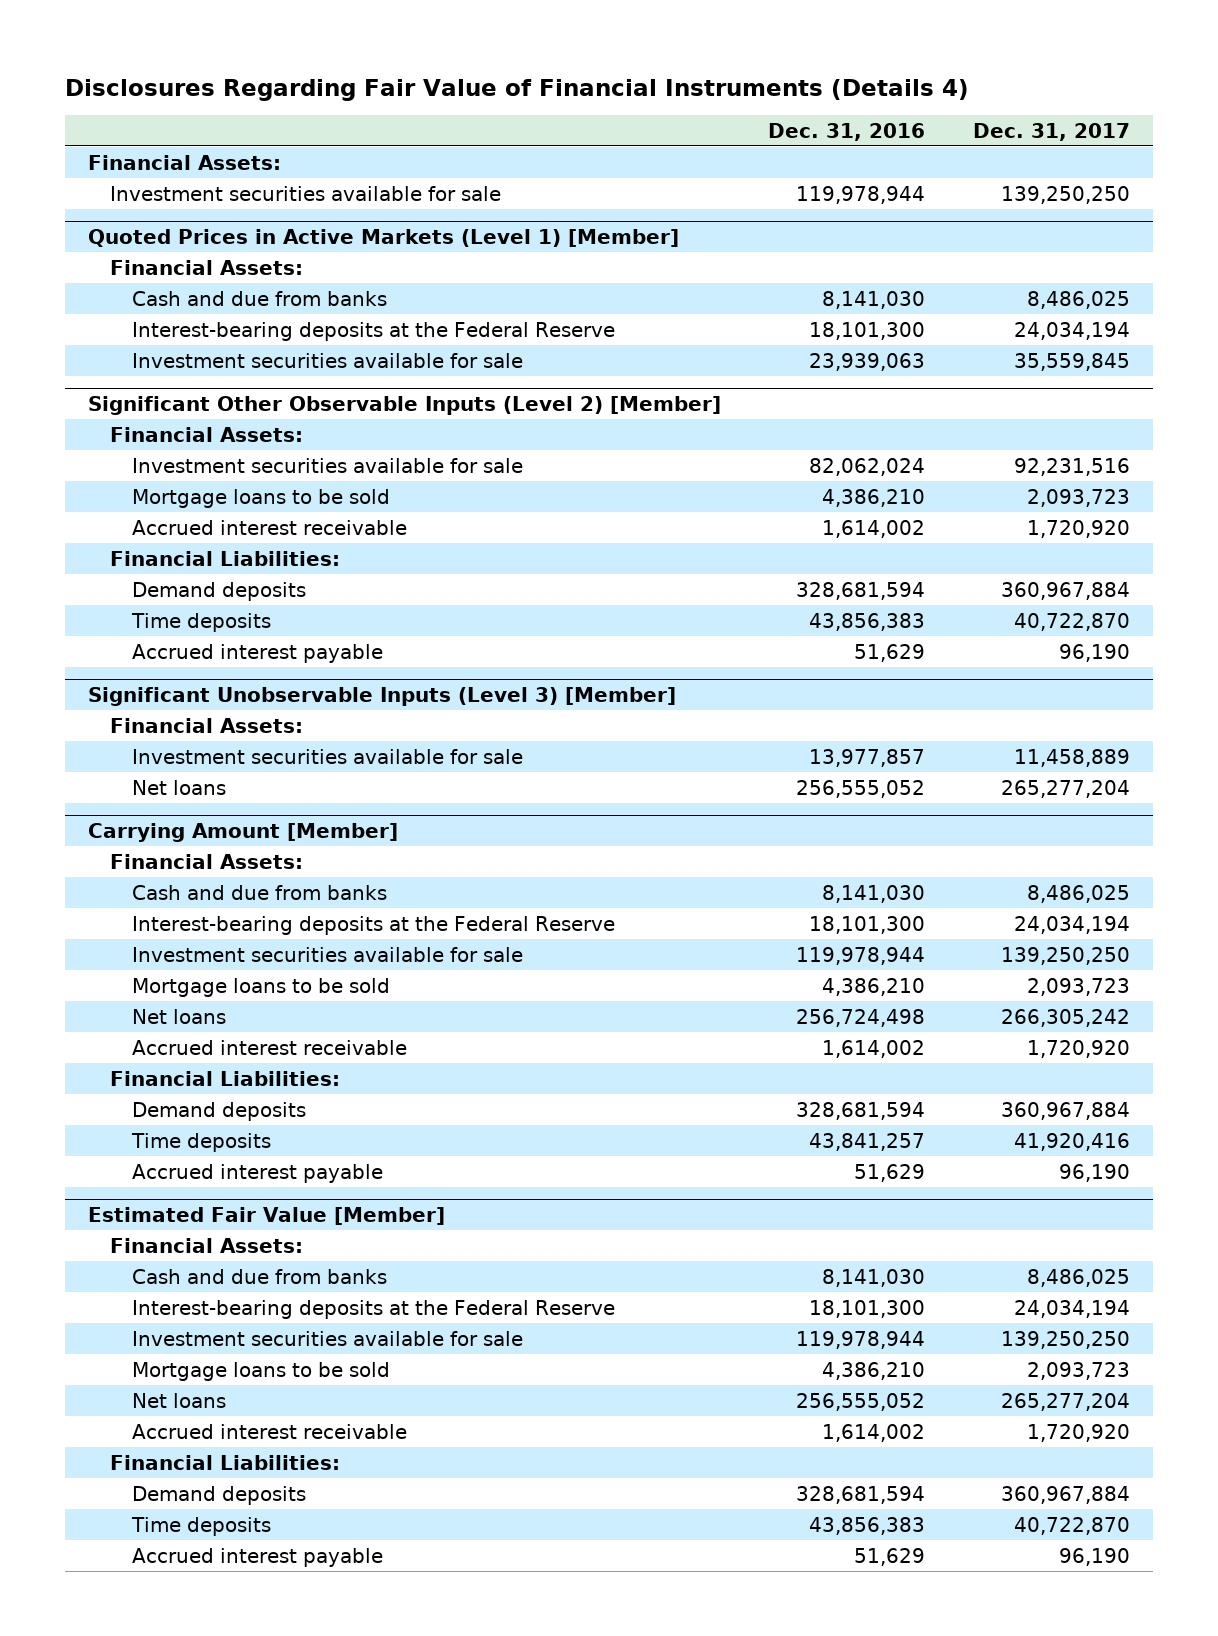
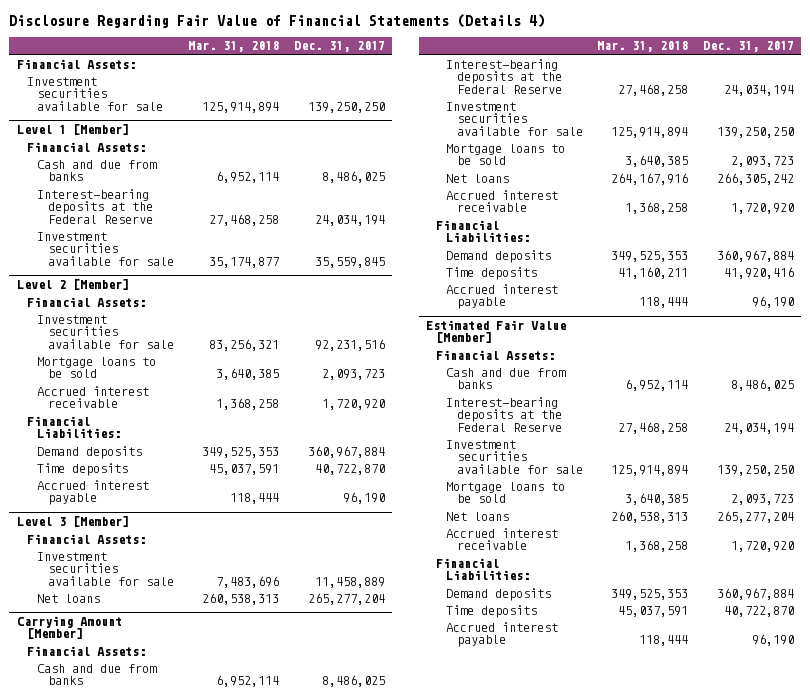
- Disclosures Regarding Fair Value of Financial Instruments (Details 4)
+ Disclosure Regarding Fair Value of Financial Statements (Details 4)
- | Dec. 31, 2016 | Dec. 31, 2017
+ | Mar. 31, 2018 | Dec. 31, 2017
- Quoted Prices in Active Markets (Level 1) [Member]
+ Level 1 [Member]
- Significant Other Observable Inputs (Level 2) [Member]
+ Level 2 [Member]
- Significant Unobservable Inputs (Level 3) [Member]
+ Level 3 [Member]

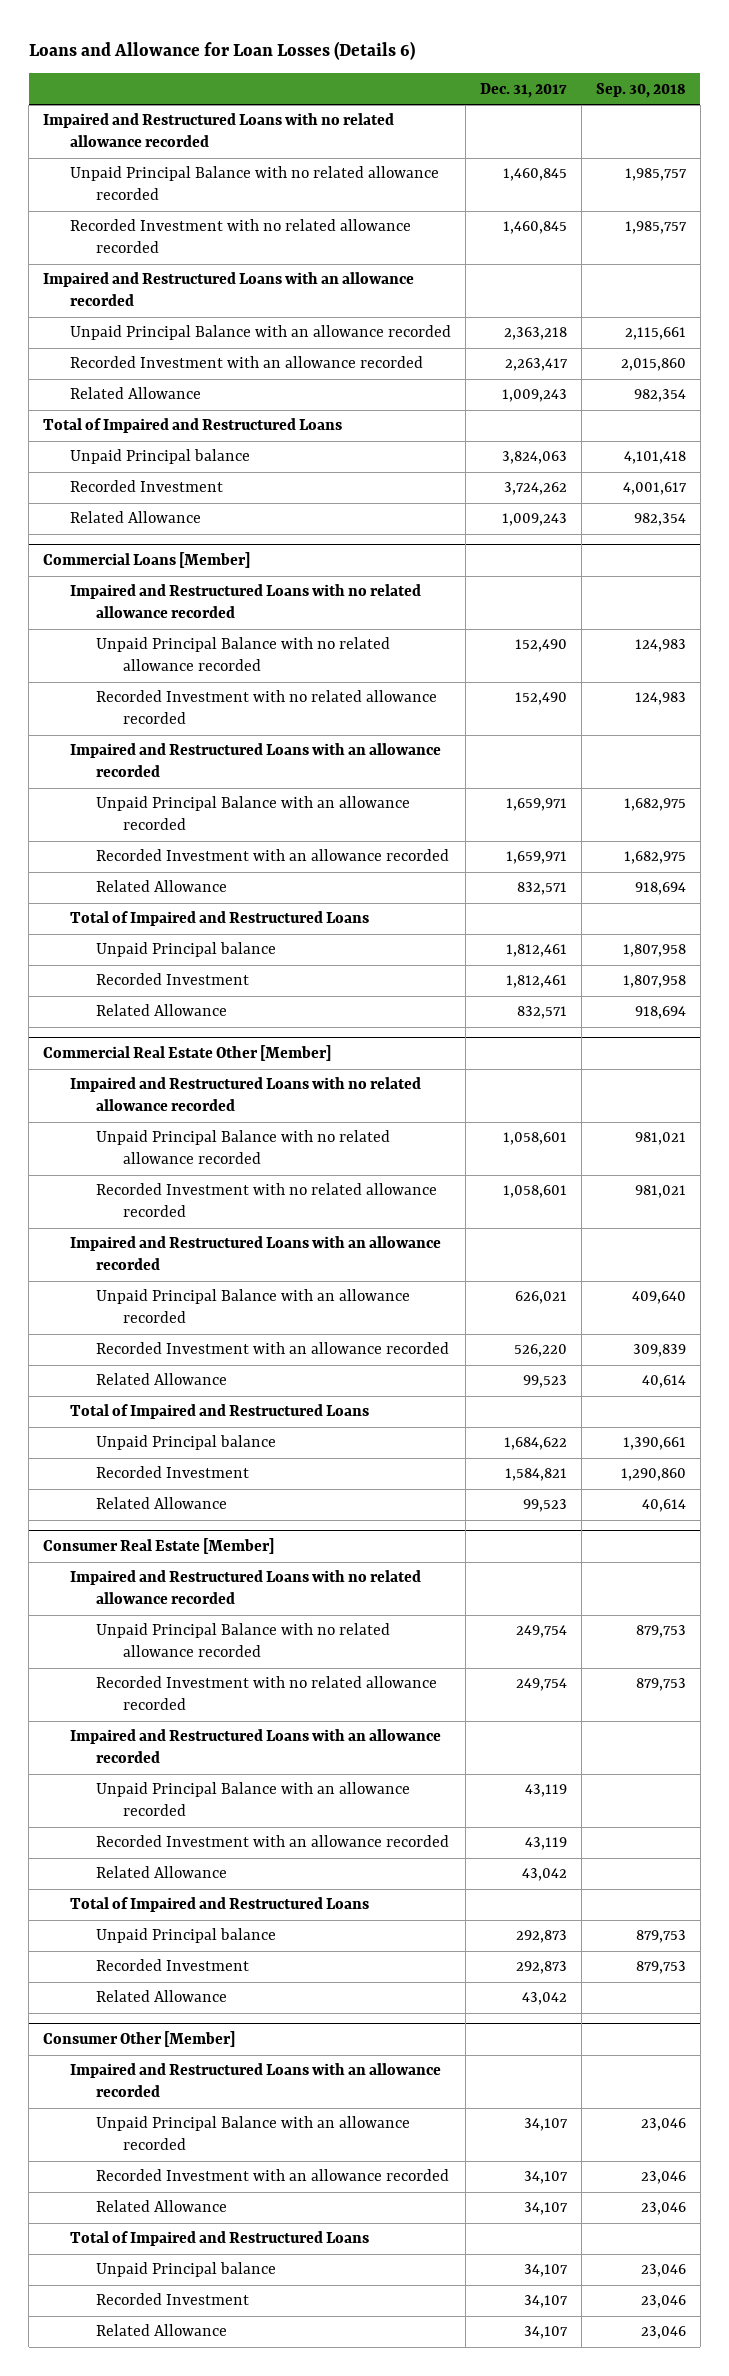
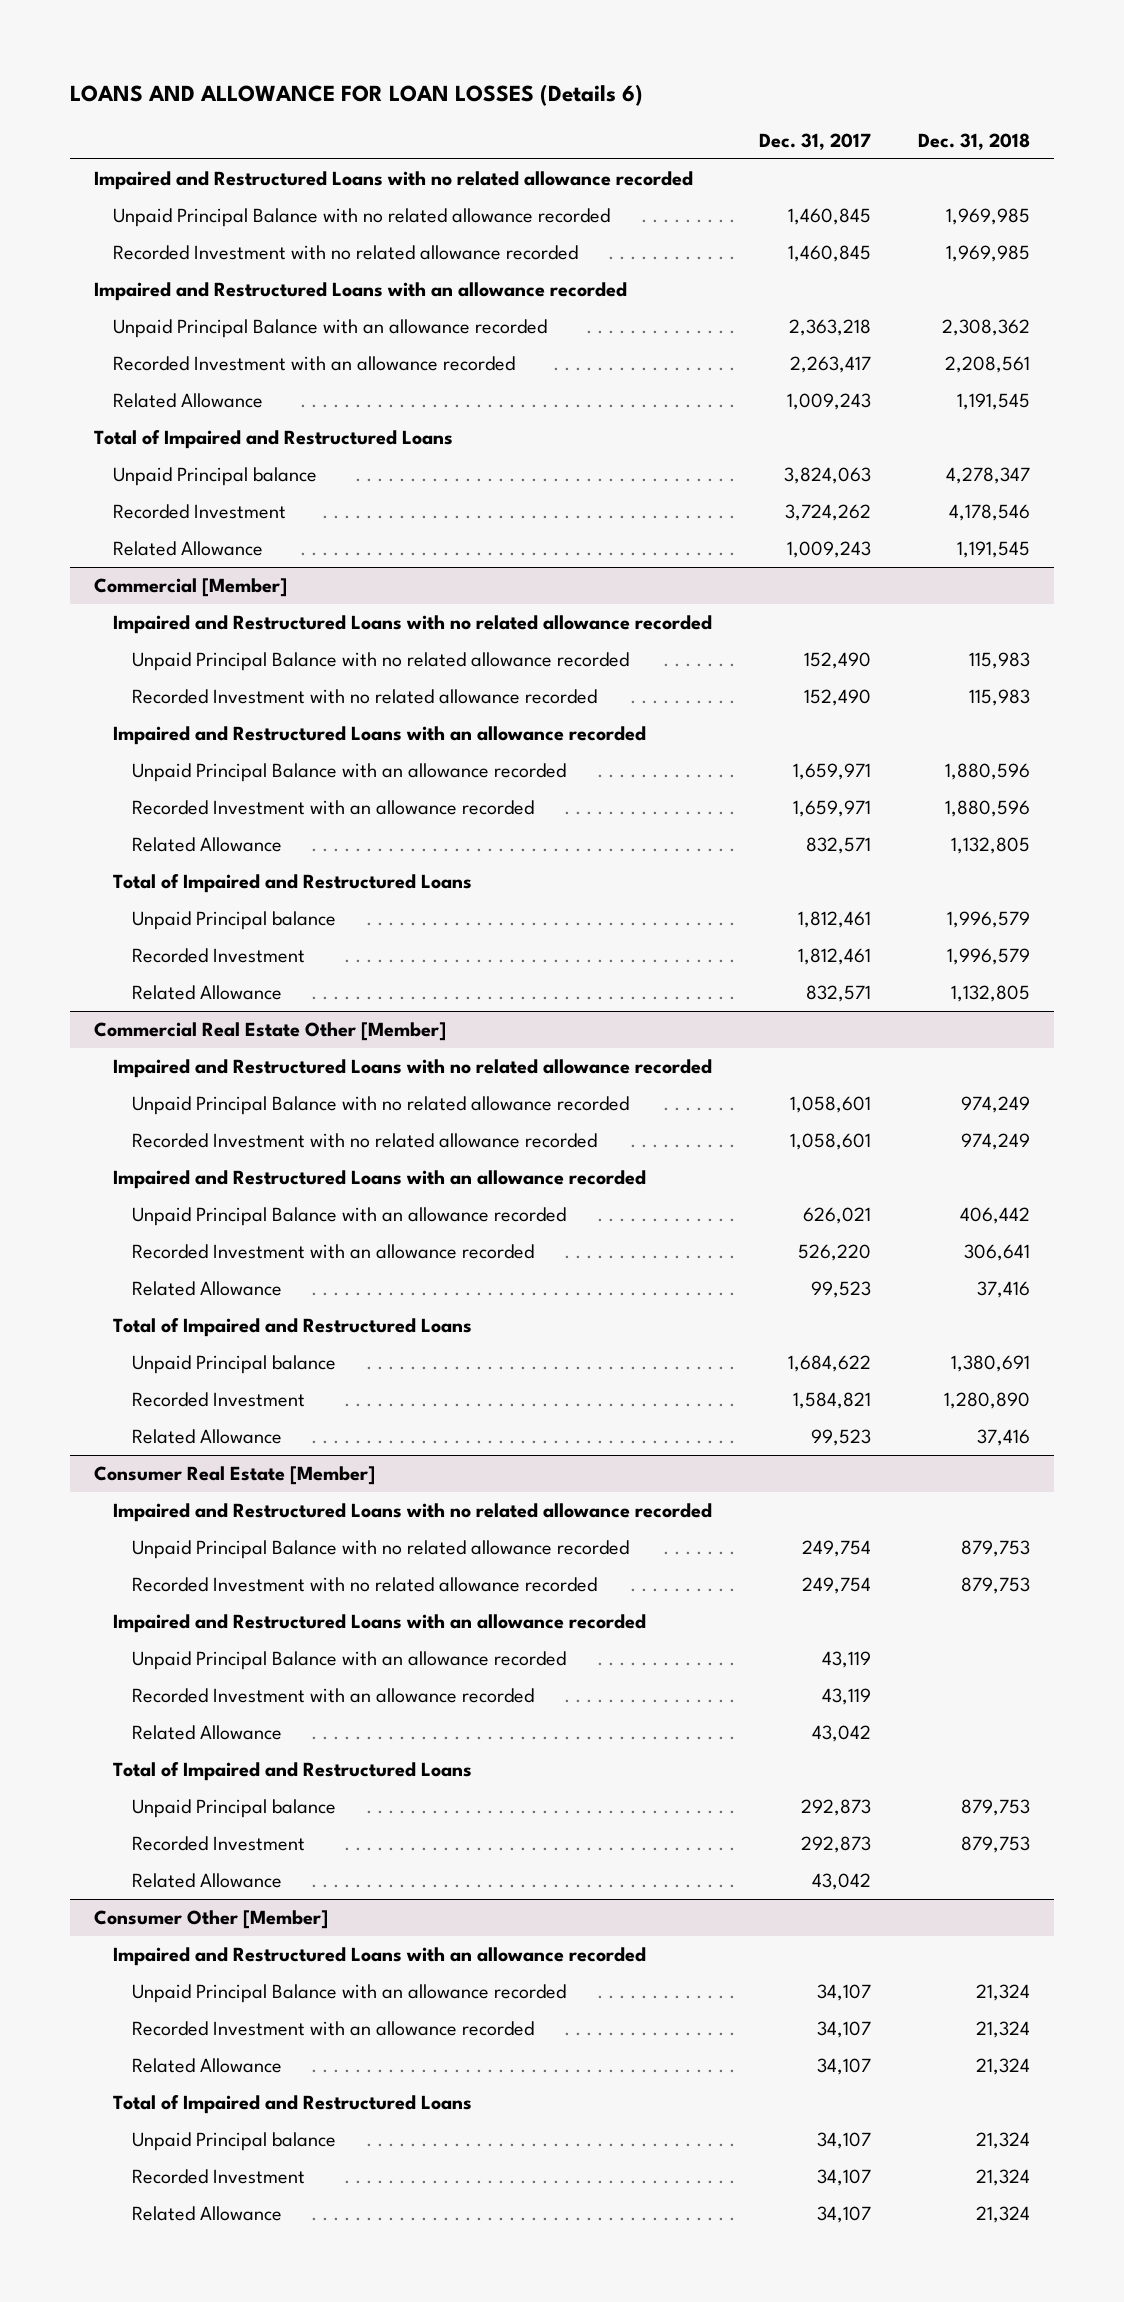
- Loans and Allowance for Loan Losses (Details 6)
+ LOANS AND ALLOWANCE FOR LOAN LOSSES (Details 6)
- | Dec. 31, 2017 | Sep. 30, 2018
+ | Dec. 31, 2017 | Dec. 31, 2018
- Commercial Loans [Member]
+ Commercial [Member]

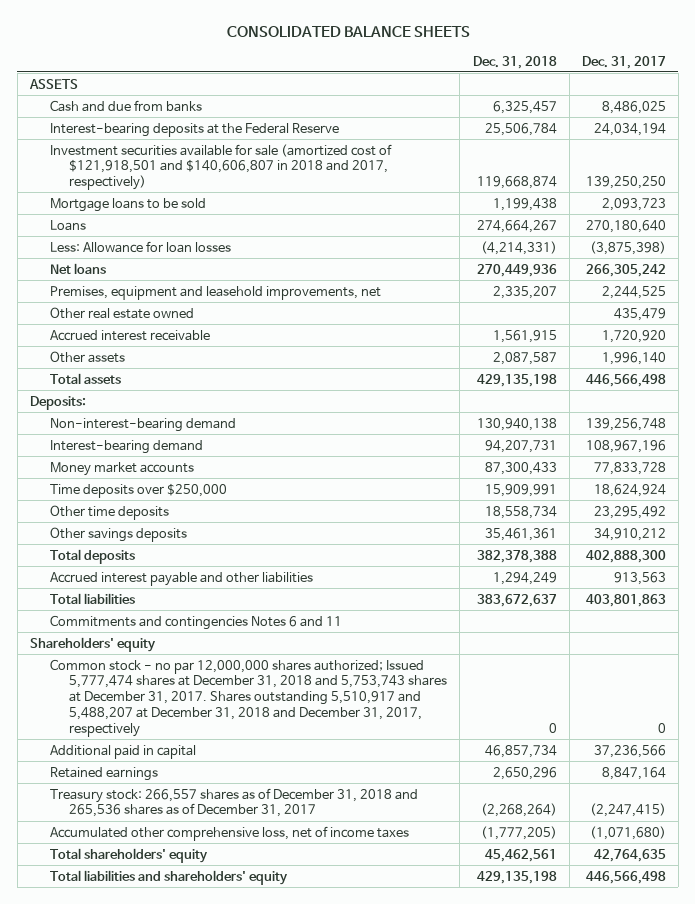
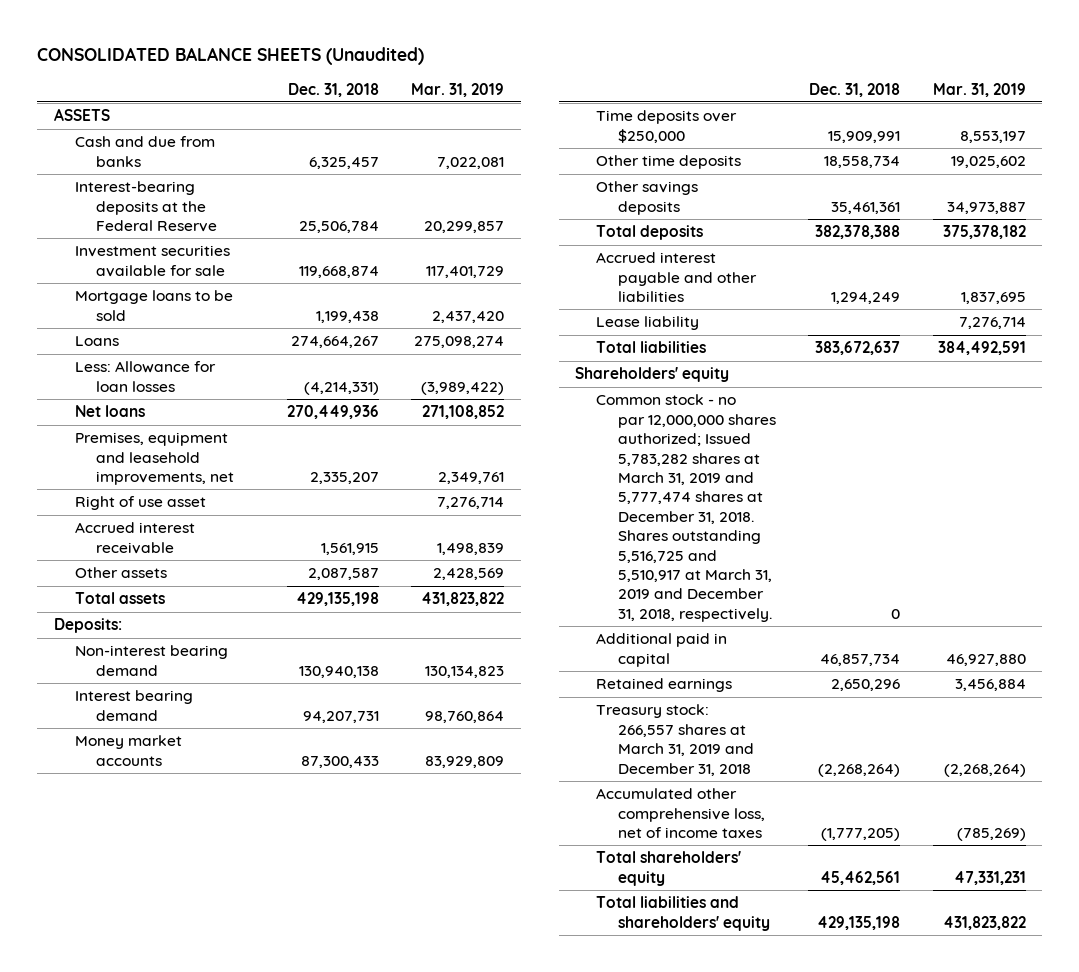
- CONSOLIDATED BALANCE SHEETS
+ CONSOLIDATED BALANCE SHEETS (Unaudited)
- | Dec. 31, 2018 | Dec. 31, 2017
+ | Dec. 31, 2018 | Mar. 31, 2019
- Investment securities available for sale (amortized cost of $121,918,501 and $140,606,807 in 2018 and 2017, respectively) | 119,668,874 | 139,250,250
+ Investment securities available for sale | 119,668,874 | 117,401,729
- Other real estate owned | | 435,479
+ Right of use asset | | 7,276,714
- Non-interest-bearing demand | 130,940,138 | 139,256,748
- Interest-bearing demand | 94,207,731 | 108,967,196
+ Non-interest bearing demand | 130,940,138 | 130,134,823
+ Interest bearing demand | 94,207,731 | 98,760,864
+ Lease liability | | 7,276,714
- Commitments and contingencies Notes 6 and 11
- Common stock - no par 12,000,000 shares authorized; Issued 5,777,474 shares at December 31, 2018 and 5,753,743 shares at December 31, 2017. Shares outstanding 5,510,917 and 5,488,207 at December 31, 2018 and December 31, 2017, respectively | 0 | 0
+ Common stock - no par 12,000,000 shares authorized; Issued 5,783,282 shares at March 31, 2019 and 5,777,474 shares at December 31, 2018. Shares outstanding 5,516,725 and 5,510,917 at March 31, 2019 and December 31, 2018, respectively. | 0 |
- Treasury stock: 266,557 shares as of December 31, 2018 and 265,536 shares as of December 31, 2017 | (2,268,264) | (2,247,415)
+ Treasury stock: 266,557 shares at March 31, 2019 and December 31, 2018 | (2,268,264) | (2,268,264)

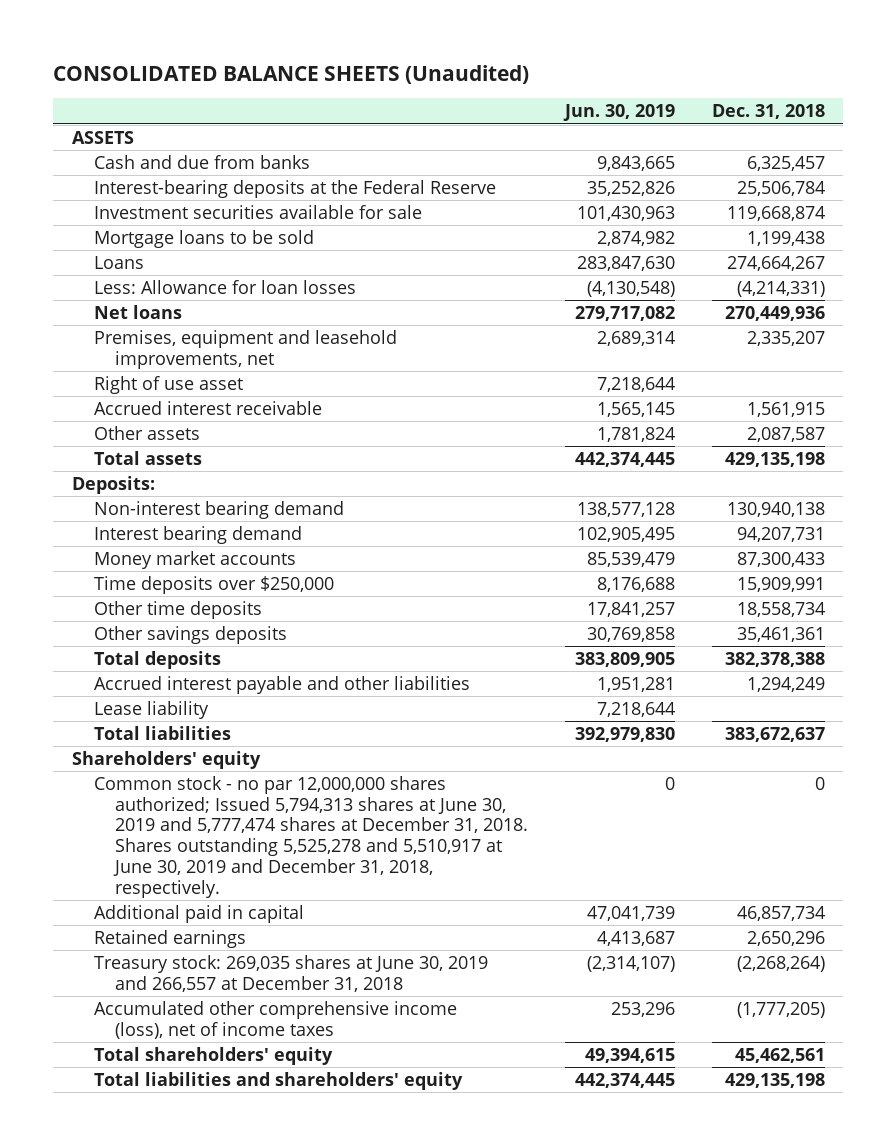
- | Dec. 31, 2018 | Mar. 31, 2019
+ | Jun. 30, 2019 | Dec. 31, 2018
- Common stock - no par 12,000,000 shares authorized; Issued 5,783,282 shares at March 31, 2019 and 5,777,474 shares at December 31, 2018. Shares outstanding 5,516,725 and 5,510,917 at March 31, 2019 and December 31, 2018, respectively. | 0 |
+ Common stock - no par 12,000,000 shares authorized; Issued 5,794,313 shares at June 30, 2019 and 5,777,474 shares at December 31, 2018. Shares outstanding 5,525,278 and 5,510,917 at June 30, 2019 and December 31, 2018, respectively. | 0 | 0
- Treasury stock: 266,557 shares at March 31, 2019 and December 31, 2018 | (2,268,264) | (2,268,264)
- Accumulated other comprehensive loss, net of income taxes | (1,777,205) | (785,269)
+ Treasury stock: 269,035 shares at June 30, 2019 and 266,557 at December 31, 2018 | (2,314,107) | (2,268,264)
+ Accumulated other comprehensive income (loss), net of income taxes | 253,296 | (1,777,205)

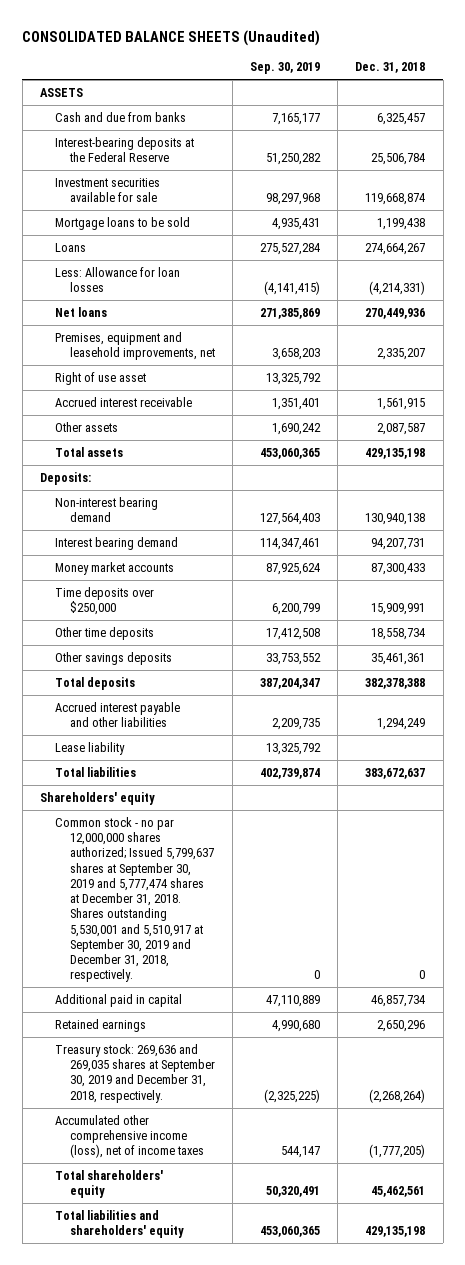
- | Jun. 30, 2019 | Dec. 31, 2018
+ | Sep. 30, 2019 | Dec. 31, 2018
- Common stock - no par 12,000,000 shares authorized; Issued 5,794,313 shares at June 30, 2019 and 5,777,474 shares at December 31, 2018. Shares outstanding 5,525,278 and 5,510,917 at June 30, 2019 and December 31, 2018, respectively. | 0 | 0
+ Common stock - no par 12,000,000 shares authorized; Issued 5,799,637 shares at September 30, 2019 and 5,777,474 shares at December 31, 2018. Shares outstanding 5,530,001 and 5,510,917 at September 30, 2019 and December 31, 2018, respectively. | 0 | 0
- Treasury stock: 269,035 shares at June 30, 2019 and 266,557 at December 31, 2018 | (2,314,107) | (2,268,264)
+ Treasury stock: 269,636 and 269,035 shares at September 30, 2019 and December 31, 2018, respectively. | (2,325,225) | (2,268,264)

